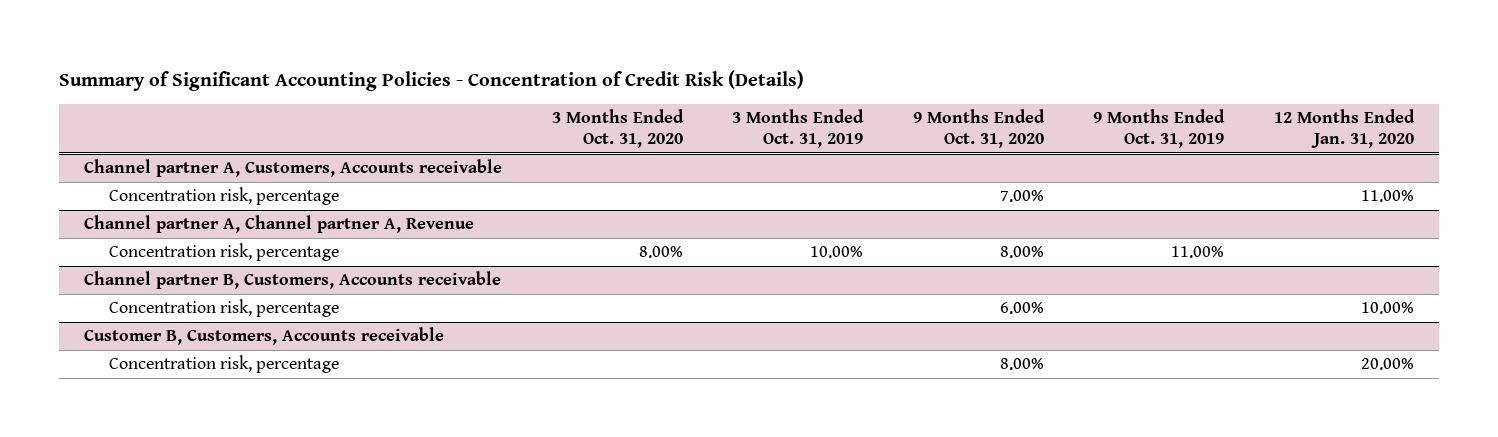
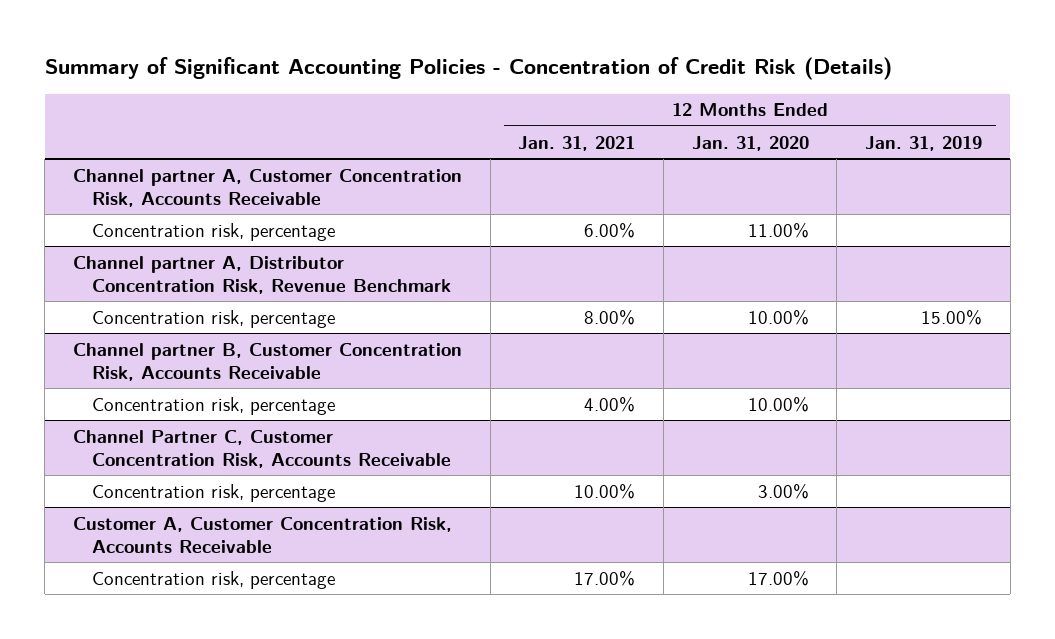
- | 3 Months Ended Oct. 31, 2020 | 3 Months Ended Oct. 31, 2019 | 9 Months Ended Oct. 31, 2020 | 9 Months Ended Oct. 31, 2019 | 12 Months Ended Jan. 31, 2020
+ | 12 Months Ended Jan. 31, 2021 | 12 Months Ended Jan. 31, 2020 | 12 Months Ended Jan. 31, 2019
- Channel partner A, Customers, Accounts receivable
+ Channel partner A, Customer Concentration Risk, Accounts Receivable
- Channel partner A, Channel partner A, Revenue
- Concentration risk, percentage | 8.00% | 10.00% | 8.00% | 11.00% |
- Channel partner B, Customers, Accounts receivable
+ Channel partner A, Distributor Concentration Risk, Revenue Benchmark
- Customer B, Customers, Accounts receivable
- Concentration risk, percentage | | | 8.00% | | 20.00%
+ Channel partner B, Customer Concentration Risk, Accounts Receivable
+ Concentration risk, percentage | 4.00% | 10.00% |
+ Channel Partner C, Customer Concentration Risk, Accounts Receivable
+ Concentration risk, percentage | 10.00% | 3.00% |
+ Customer A, Customer Concentration Risk, Accounts Receivable
+ Concentration risk, percentage | 17.00% | 17.00% |

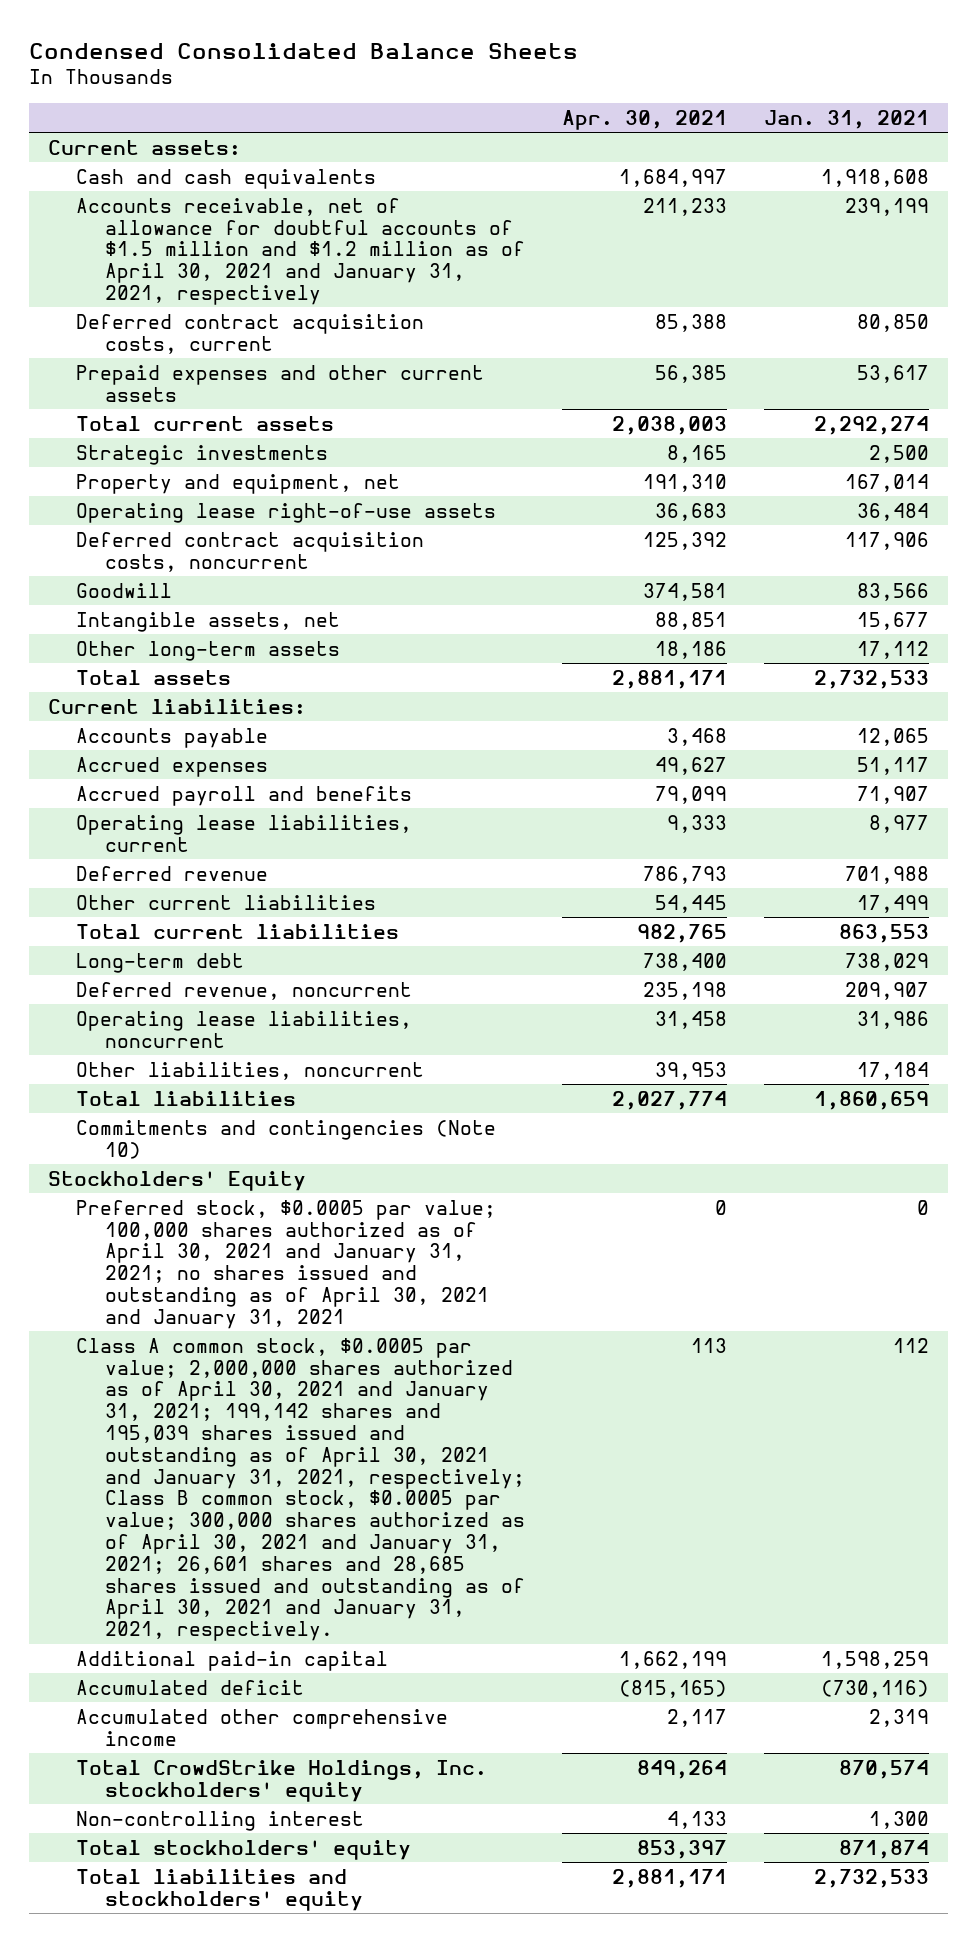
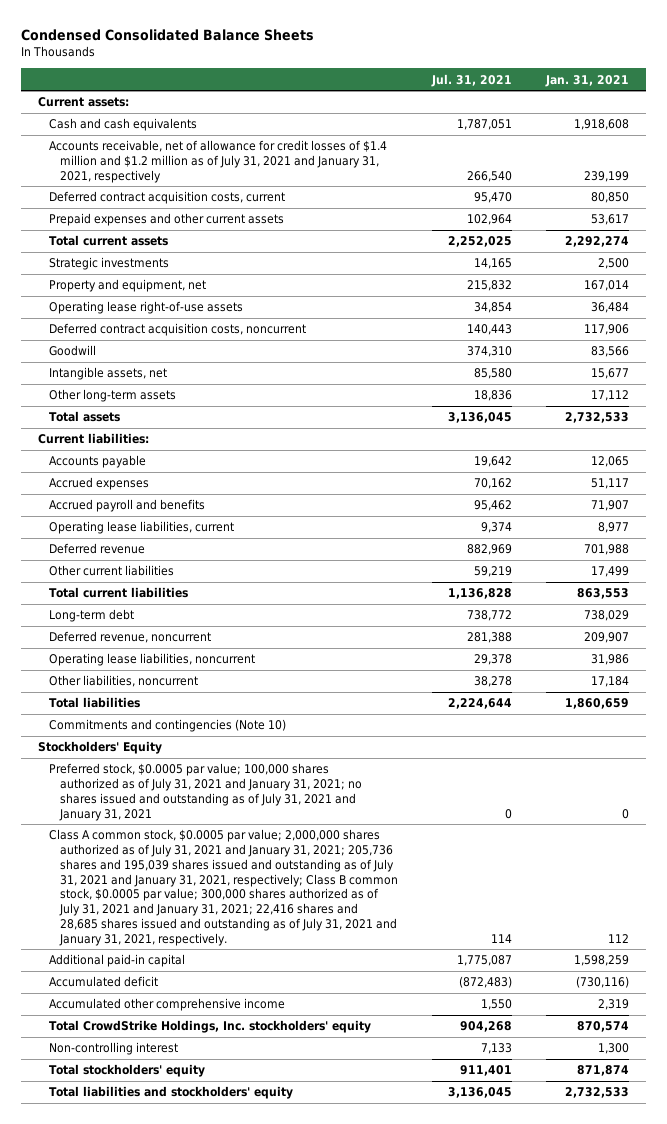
- | Apr. 30, 2021 | Jan. 31, 2021
+ | Jul. 31, 2021 | Jan. 31, 2021
- Accounts receivable, net of allowance for doubtful accounts of $1.5 million and $1.2 million as of April 30, 2021 and January 31, 2021, respectively | 211,233 | 239,199
+ Accounts receivable, net of allowance for credit losses of $1.4 million and $1.2 million as of July 31, 2021 and January 31, 2021, respectively | 266,540 | 239,199
- Preferred stock, $0.0005 par value; 100,000 shares authorized as of April 30, 2021 and January 31, 2021; no shares issued and outstanding as of April 30, 2021 and January 31, 2021 | 0 | 0
- Class A common stock, $0.0005 par value; 2,000,000 shares authorized as of April 30, 2021 and January 31, 2021; 199,142 shares and 195,039 shares issued and outstanding as of April 30, 2021 and January 31, 2021, respectively; Class B common stock, $0.0005 par value; 300,000 shares authorized as of April 30, 2021 and January 31, 2021; 26,601 shares and 28,685 shares issued and outstanding as of April 30, 2021 and January 31, 2021, respectively. | 113 | 112
+ Preferred stock, $0.0005 par value; 100,000 shares authorized as of July 31, 2021 and January 31, 2021; no shares issued and outstanding as of July 31, 2021 and January 31, 2021 | 0 | 0
+ Class A common stock, $0.0005 par value; 2,000,000 shares authorized as of July 31, 2021 and January 31, 2021; 205,736 shares and 195,039 shares issued and outstanding as of July 31, 2021 and January 31, 2021, respectively; Class B common stock, $0.0005 par value; 300,000 shares authorized as of July 31, 2021 and January 31, 2021; 22,416 shares and 28,685 shares issued and outstanding as of July 31, 2021 and January 31, 2021, respectively. | 114 | 112

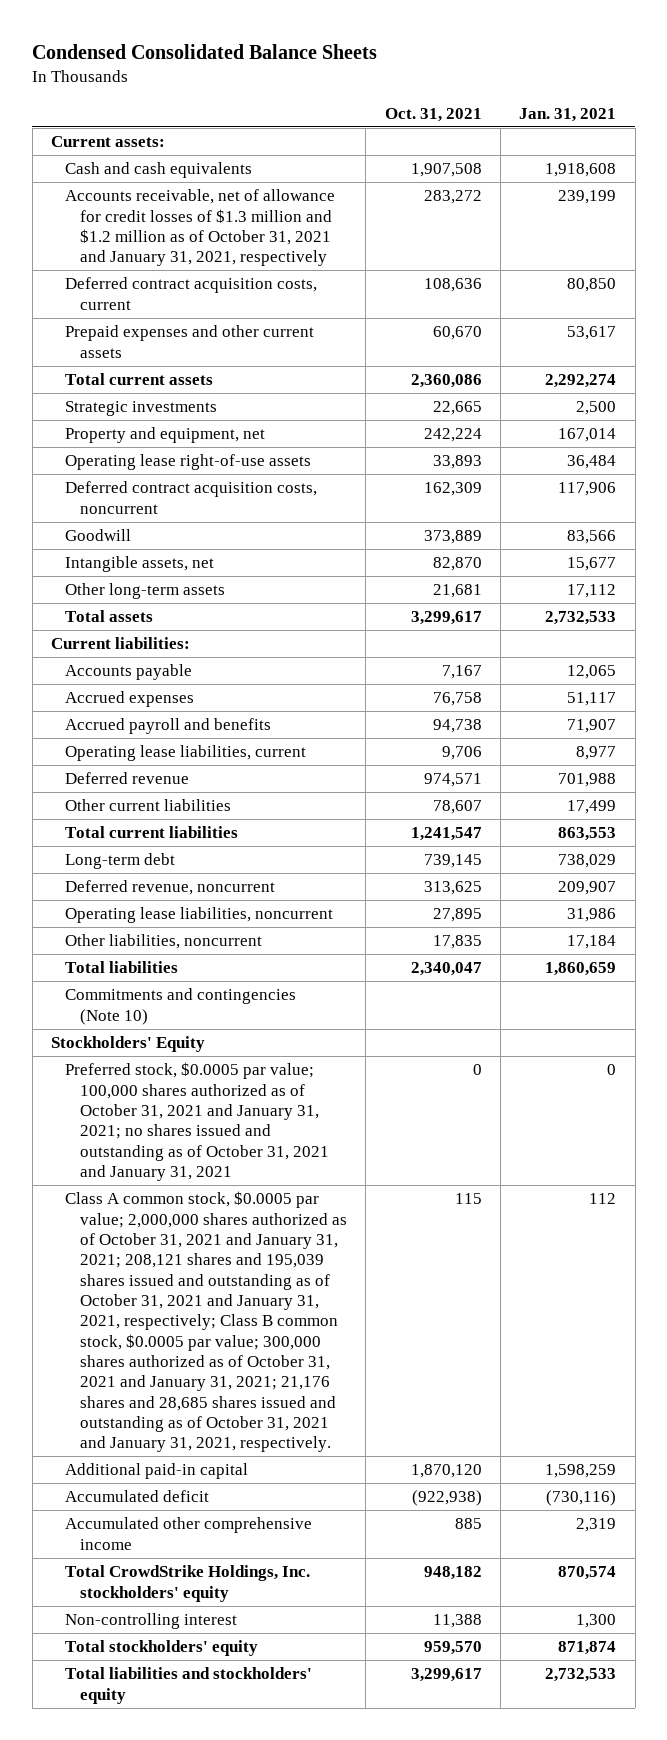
- | Jul. 31, 2021 | Jan. 31, 2021
+ | Oct. 31, 2021 | Jan. 31, 2021
- Accounts receivable, net of allowance for credit losses of $1.4 million and $1.2 million as of July 31, 2021 and January 31, 2021, respectively | 266,540 | 239,199
+ Accounts receivable, net of allowance for credit losses of $1.3 million and $1.2 million as of October 31, 2021 and January 31, 2021, respectively | 283,272 | 239,199
- Preferred stock, $0.0005 par value; 100,000 shares authorized as of July 31, 2021 and January 31, 2021; no shares issued and outstanding as of July 31, 2021 and January 31, 2021 | 0 | 0
- Class A common stock, $0.0005 par value; 2,000,000 shares authorized as of July 31, 2021 and January 31, 2021; 205,736 shares and 195,039 shares issued and outstanding as of July 31, 2021 and January 31, 2021, respectively; Class B common stock, $0.0005 par value; 300,000 shares authorized as of July 31, 2021 and January 31, 2021; 22,416 shares and 28,685 shares issued and outstanding as of July 31, 2021 and January 31, 2021, respectively. | 114 | 112
+ Preferred stock, $0.0005 par value; 100,000 shares authorized as of October 31, 2021 and January 31, 2021; no shares issued and outstanding as of October 31, 2021 and January 31, 2021 | 0 | 0
+ Class A common stock, $0.0005 par value; 2,000,000 shares authorized as of October 31, 2021 and January 31, 2021; 208,121 shares and 195,039 shares issued and outstanding as of October 31, 2021 and January 31, 2021, respectively; Class B common stock, $0.0005 par value; 300,000 shares authorized as of October 31, 2021 and January 31, 2021; 21,176 shares and 28,685 shares issued and outstanding as of October 31, 2021 and January 31, 2021, respectively. | 115 | 112

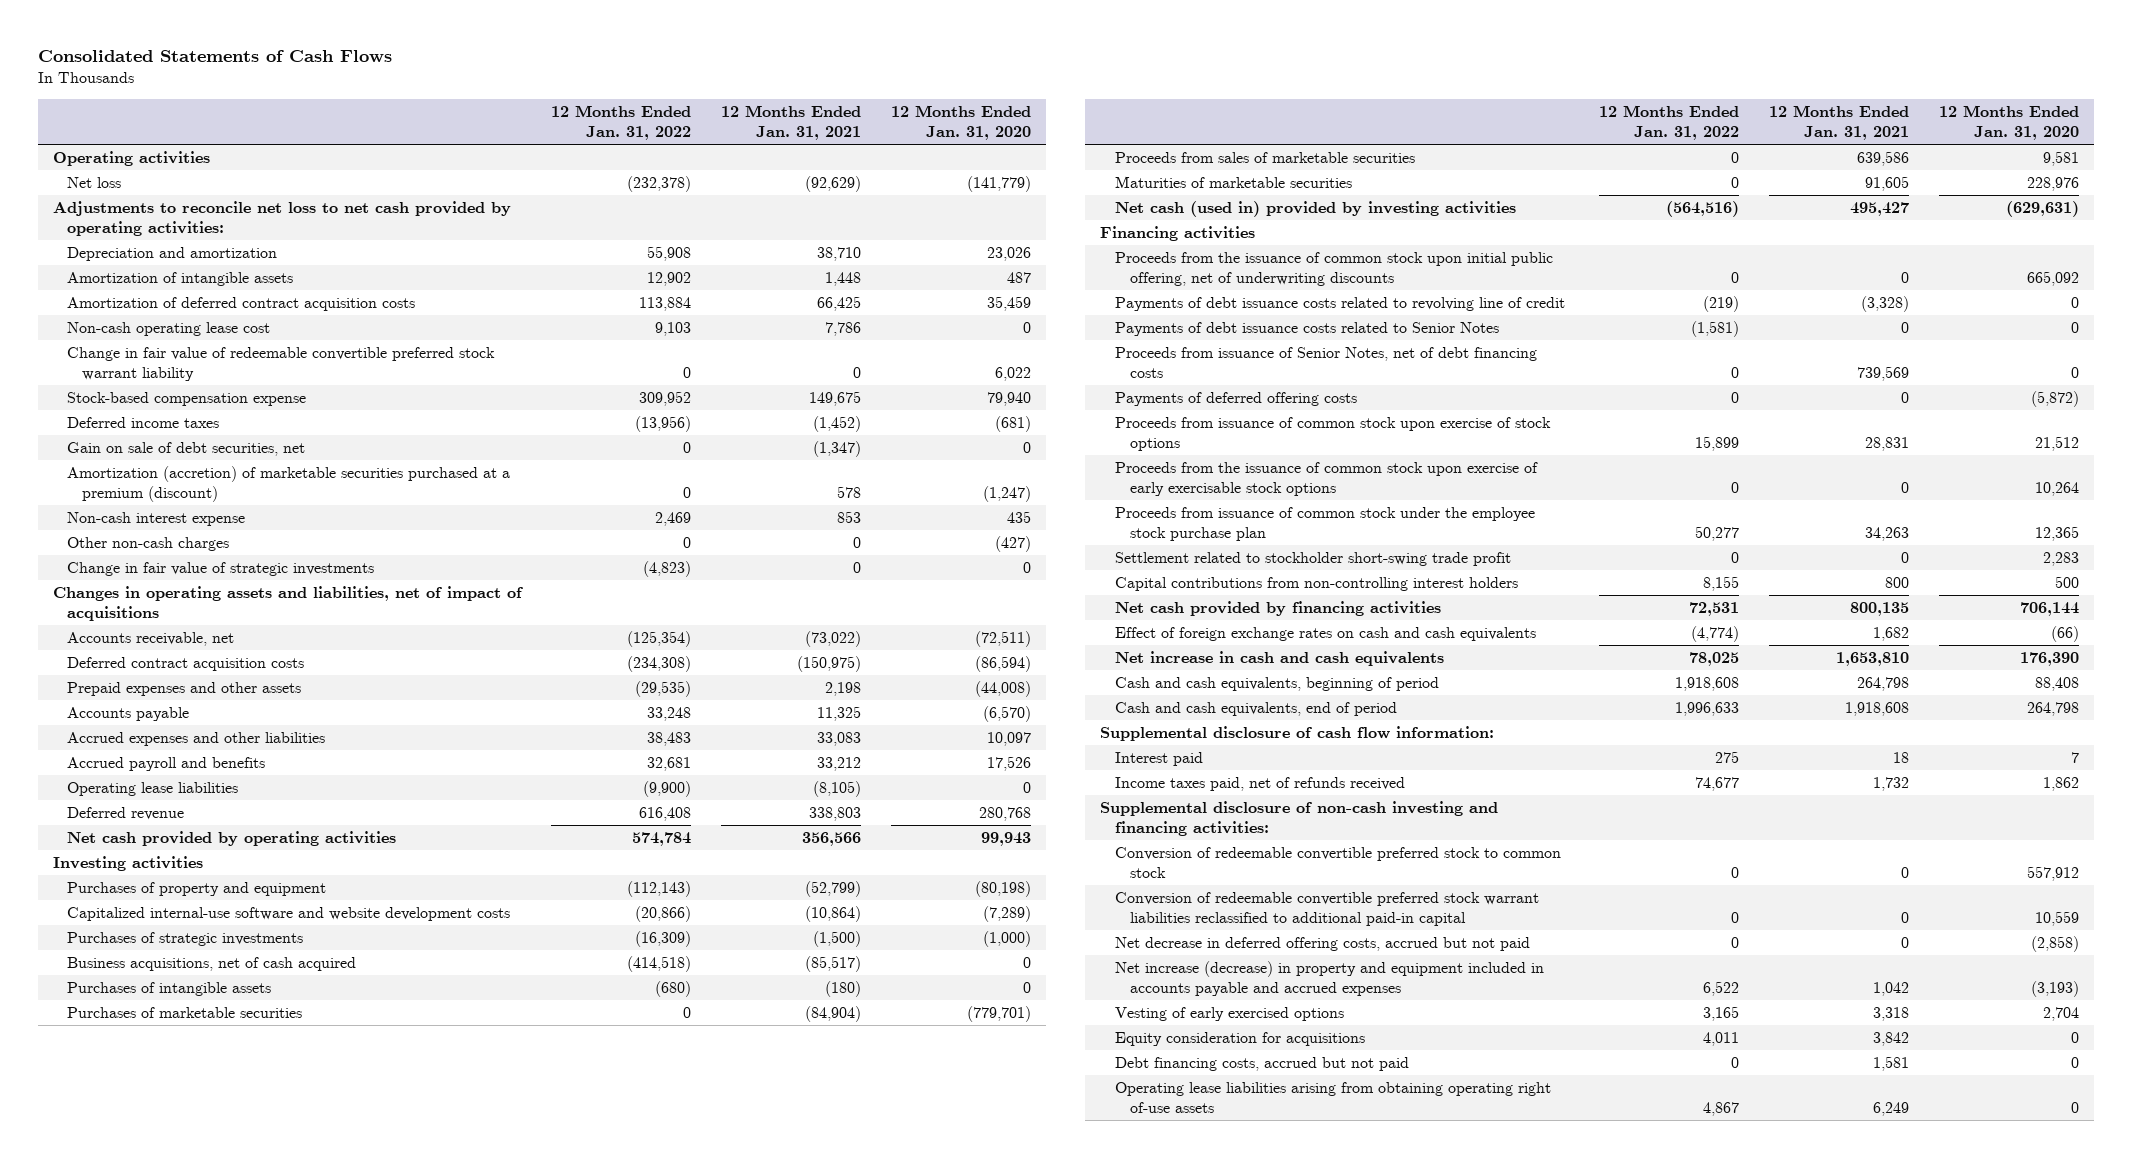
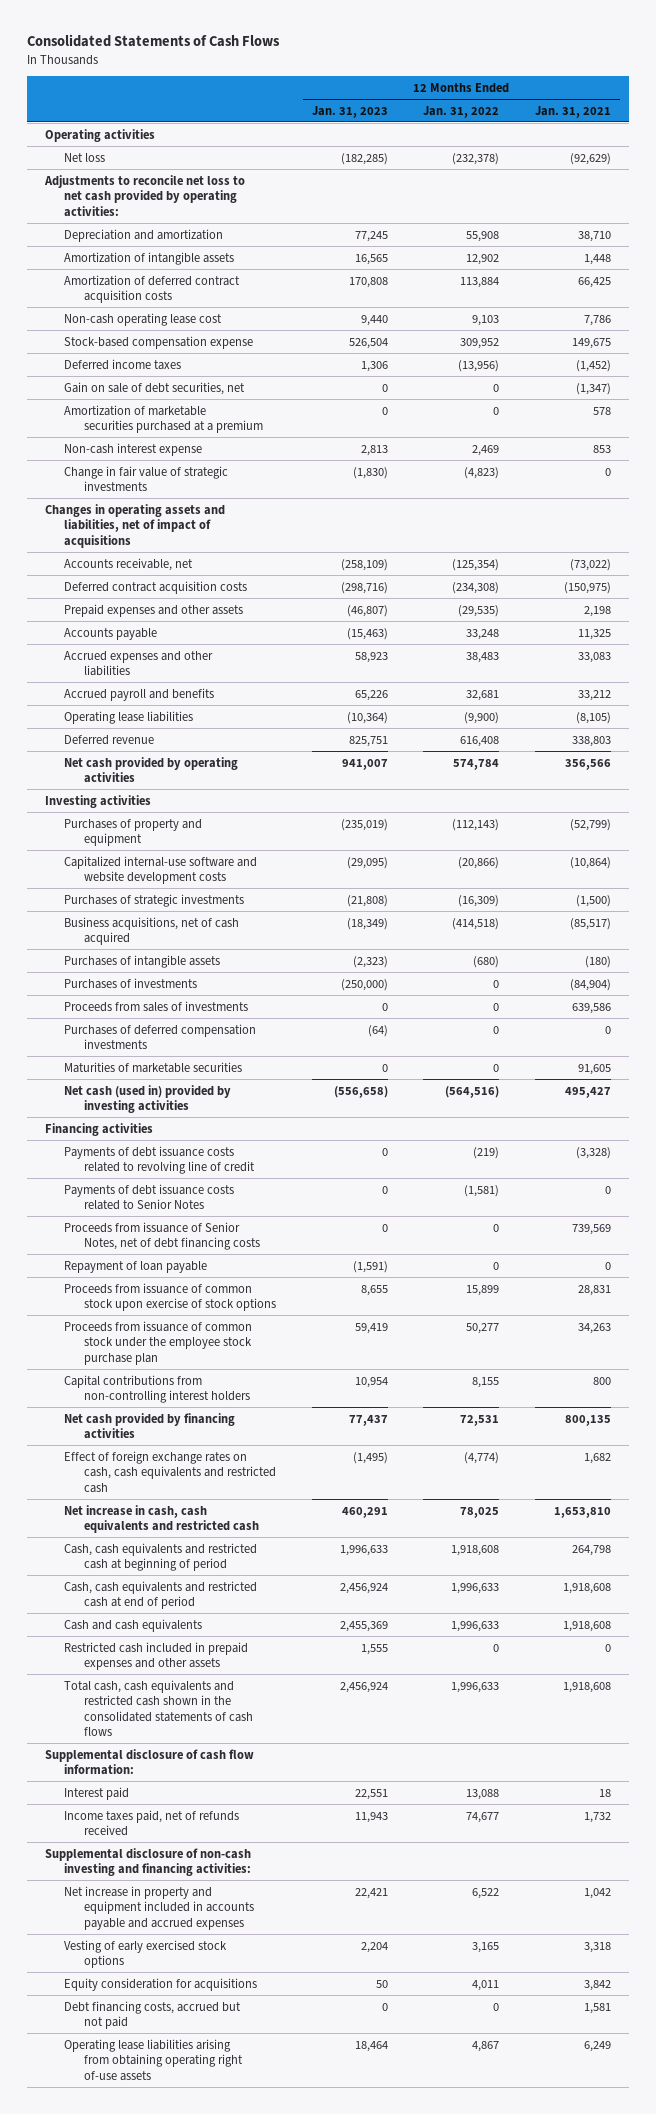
- | 12 Months Ended Jan. 31, 2022 | 12 Months Ended Jan. 31, 2021 | 12 Months Ended Jan. 31, 2020
+ | 12 Months Ended Jan. 31, 2023 | 12 Months Ended Jan. 31, 2022 | 12 Months Ended Jan. 31, 2021
- Change in fair value of redeemable convertible preferred stock warrant liability | 0 | 0 | 6,022
- Amortization (accretion) of marketable securities purchased at a premium (discount) | 0 | 578 | (1,247)
+ Amortization of marketable securities purchased at a premium | 0 | 0 | 578
- Other non-cash charges | 0 | 0 | (427)
- Purchases of marketable securities | 0 | (84,904) | (779,701)
- Proceeds from sales of marketable securities | 0 | 639,586 | 9,581
+ Purchases of investments | (250,000) | 0 | (84,904)
+ Proceeds from sales of investments | 0 | 0 | 639,586
+ Purchases of deferred compensation investments | (64) | 0 | 0
- Proceeds from the issuance of common stock upon initial public offering, net of underwriting discounts | 0 | 0 | 665,092
- Payments of deferred offering costs | 0 | 0 | (5,872)
+ Repayment of loan payable | (1,591) | 0 | 0
- Proceeds from the issuance of common stock upon exercise of early exercisable stock options | 0 | 0 | 10,264
- Settlement related to stockholder short-swing trade profit | 0 | 0 | 2,283
- Effect of foreign exchange rates on cash and cash equivalents | (4,774) | 1,682 | (66)
- Net increase in cash and cash equivalents | 78,025 | 1,653,810 | 176,390
- Cash and cash equivalents, beginning of period | 1,918,608 | 264,798 | 88,408
- Cash and cash equivalents, end of period | 1,996,633 | 1,918,608 | 264,798
+ Effect of foreign exchange rates on cash, cash equivalents and restricted cash | (1,495) | (4,774) | 1,682
+ Net increase in cash, cash equivalents and restricted cash | 460,291 | 78,025 | 1,653,810
+ Cash, cash equivalents and restricted cash at beginning of period | 1,996,633 | 1,918,608 | 264,798
+ Cash, cash equivalents and restricted cash at end of period | 2,456,924 | 1,996,633 | 1,918,608
+ Cash and cash equivalents | 2,455,369 | 1,996,633 | 1,918,608
+ Restricted cash included in prepaid expenses and other assets | 1,555 | 0 | 0
+ Total cash, cash equivalents and restricted cash shown in the consolidated statements of cash flows | 2,456,924 | 1,996,633 | 1,918,608
- Interest paid | 275 | 18 | 7
+ Interest paid | 22,551 | 13,088 | 18
- Conversion of redeemable convertible preferred stock to common stock | 0 | 0 | 557,912
- Conversion of redeemable convertible preferred stock warrant liabilities reclassified to additional paid-in capital | 0 | 0 | 10,559
- Net decrease in deferred offering costs, accrued but not paid | 0 | 0 | (2,858)
- Net increase (decrease) in property and equipment included in accounts payable and accrued expenses | 6,522 | 1,042 | (3,193)
- Vesting of early exercised options | 3,165 | 3,318 | 2,704
+ Net increase in property and equipment included in accounts payable and accrued expenses | 22,421 | 6,522 | 1,042
+ Vesting of early exercised stock options | 2,204 | 3,165 | 3,318

